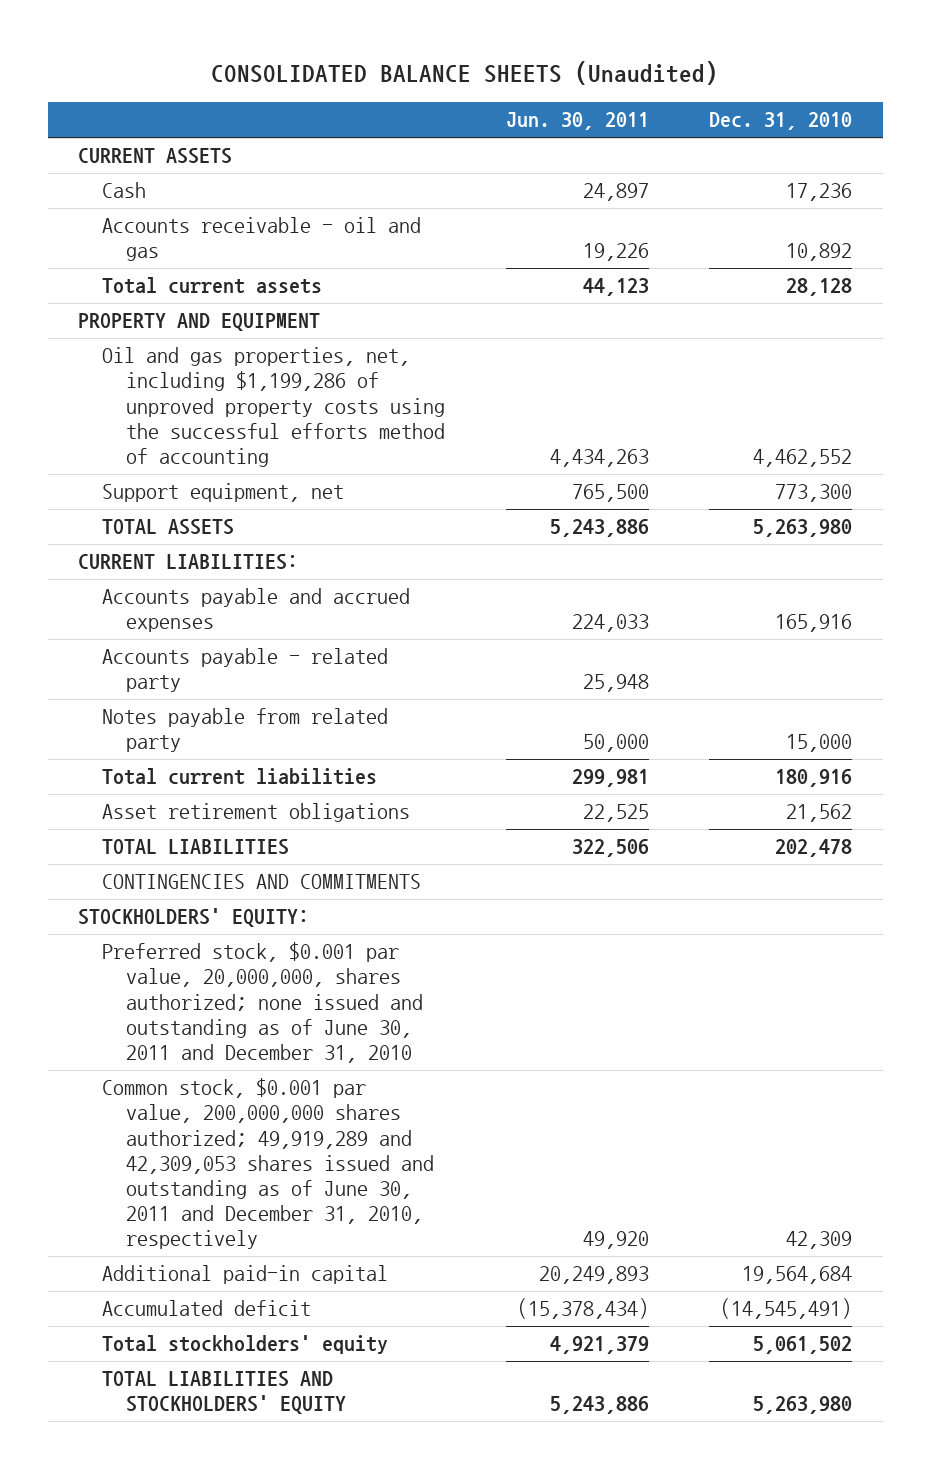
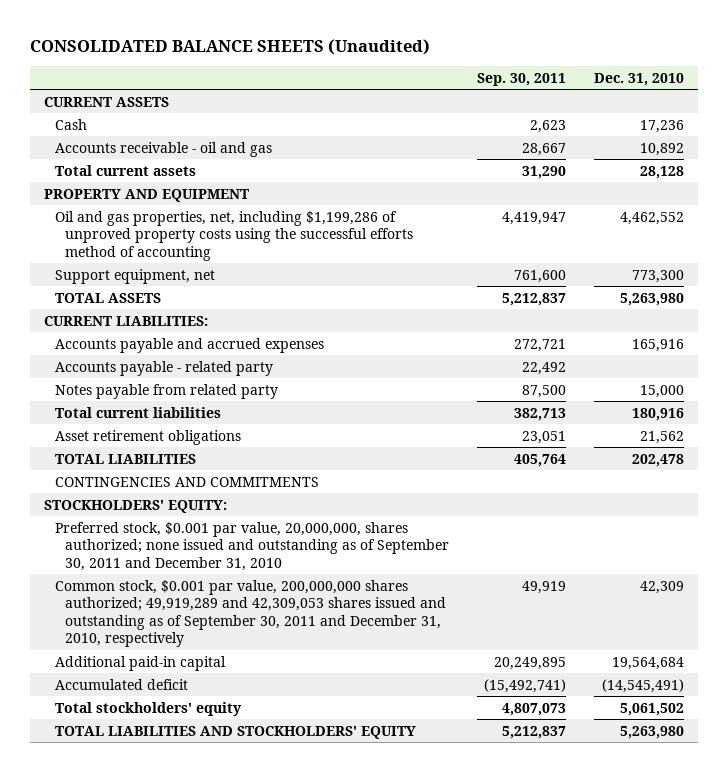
- | Jun. 30, 2011 | Dec. 31, 2010
+ | Sep. 30, 2011 | Dec. 31, 2010
- Preferred stock, $0.001 par value, 20,000,000, shares authorized; none issued and outstanding as of June 30, 2011 and December 31, 2010
- Common stock, $0.001 par value, 200,000,000 shares authorized; 49,919,289 and 42,309,053 shares issued and outstanding as of June 30, 2011 and December 31, 2010, respectively | 49,920 | 42,309
+ Preferred stock, $0.001 par value, 20,000,000, shares authorized; none issued and outstanding as of September 30, 2011 and December 31, 2010
+ Common stock, $0.001 par value, 200,000,000 shares authorized; 49,919,289 and 42,309,053 shares issued and outstanding as of September 30, 2011 and December 31, 2010, respectively | 49,919 | 42,309

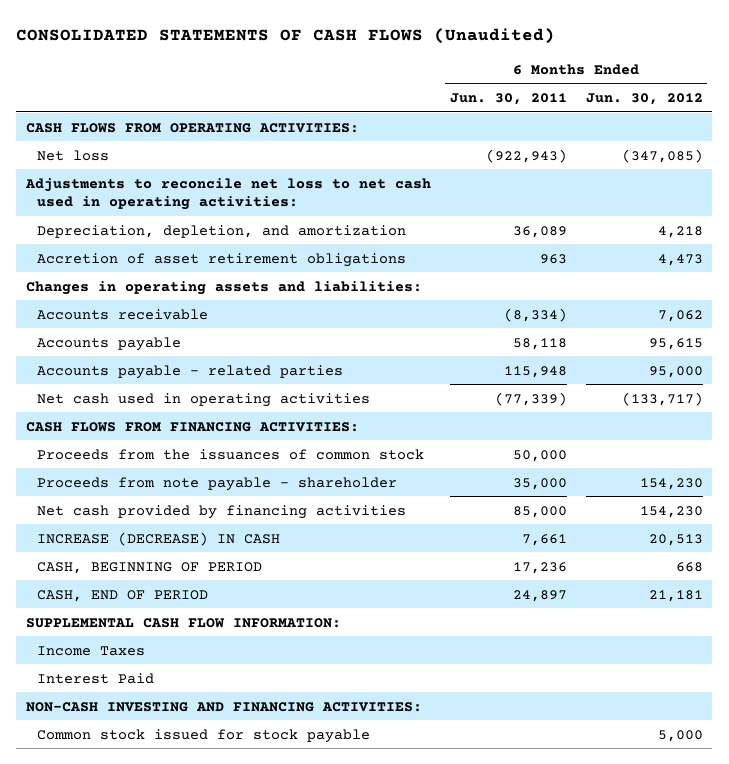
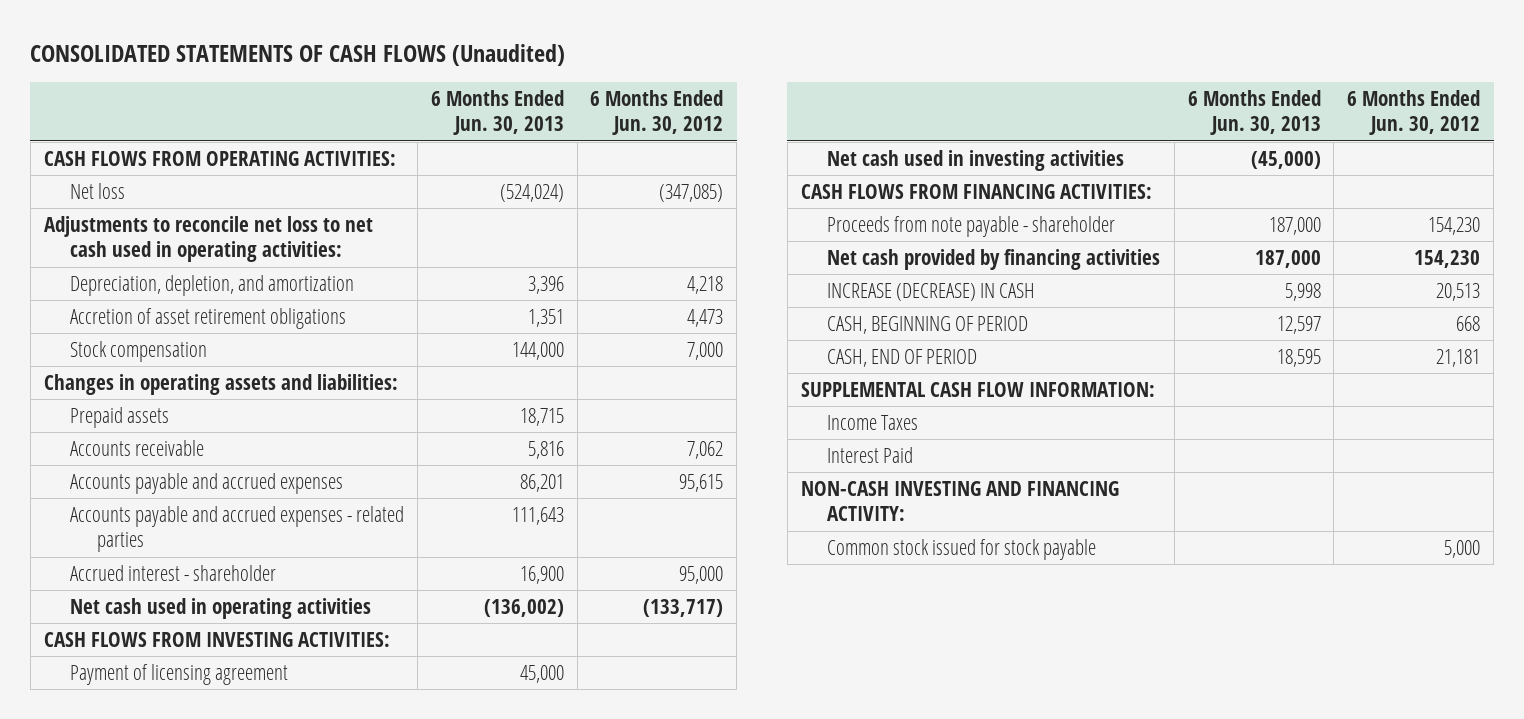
- | 6 Months Ended Jun. 30, 2011 | 6 Months Ended Jun. 30, 2012
+ | 6 Months Ended Jun. 30, 2013 | 6 Months Ended Jun. 30, 2012
+ Stock compensation | 144,000 | 7,000
+ Prepaid assets | 18,715 |
- Accounts payable | 58,118 | 95,615
- Accounts payable - related parties | 115,948 | 95,000
+ Accounts payable and accrued expenses | 86,201 | 95,615
+ Accounts payable and accrued expenses - related parties | 111,643 |
+ Accrued interest - shareholder | 16,900 | 95,000
+ CASH FLOWS FROM INVESTING ACTIVITIES:
+ Payment of licensing agreement | 45,000 |
+ Net cash used in investing activities | (45,000) |
- Proceeds from the issuances of common stock | 50,000 |
- NON-CASH INVESTING AND FINANCING ACTIVITIES:
+ NON-CASH INVESTING AND FINANCING ACTIVITY:

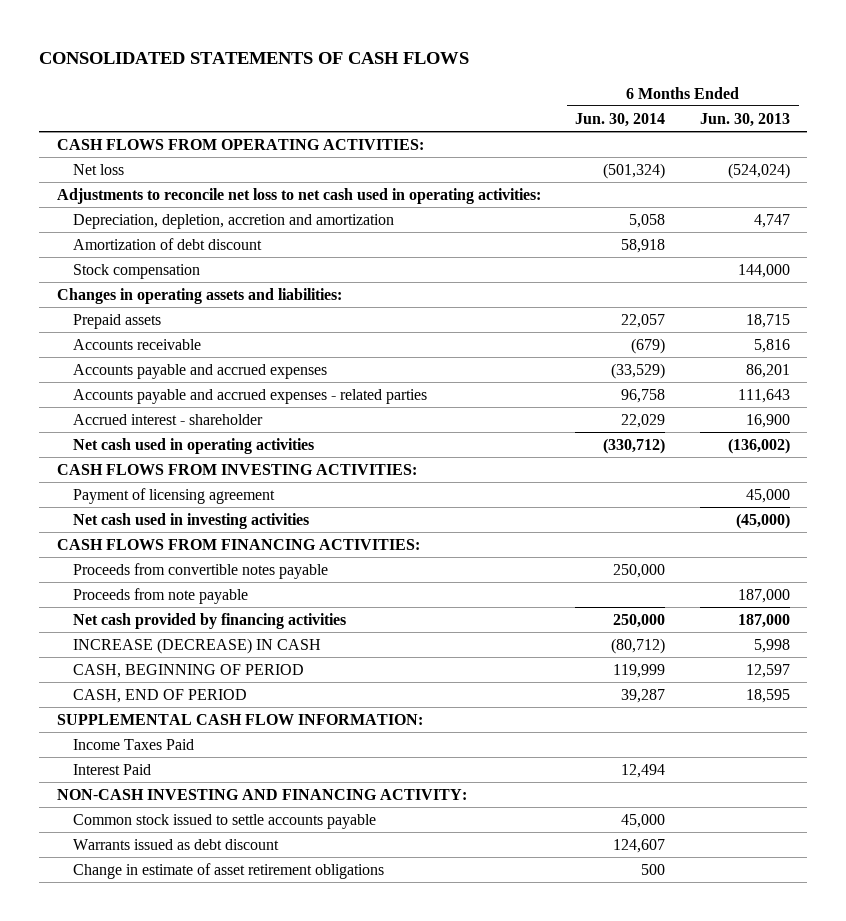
- CONSOLIDATED STATEMENTS OF CASH FLOWS (Unaudited)
+ CONSOLIDATED STATEMENTS OF CASH FLOWS
- | 6 Months Ended Jun. 30, 2013 | 6 Months Ended Jun. 30, 2012
+ | 6 Months Ended Jun. 30, 2014 | 6 Months Ended Jun. 30, 2013
- Depreciation, depletion, and amortization | 3,396 | 4,218
- Accretion of asset retirement obligations | 1,351 | 4,473
+ Depreciation, depletion, accretion and amortization | 5,058 | 4,747
+ Amortization of debt discount | 58,918 |
- Proceeds from note payable - shareholder | 187,000 | 154,230
+ Proceeds from convertible notes payable | 250,000 |
+ Proceeds from note payable | | 187,000
- Income Taxes
+ Income Taxes Paid
- Common stock issued for stock payable | | 5,000
+ Common stock issued to settle accounts payable | 45,000 |
+ Warrants issued as debt discount | 124,607 |
+ Change in estimate of asset retirement obligations | 500 |

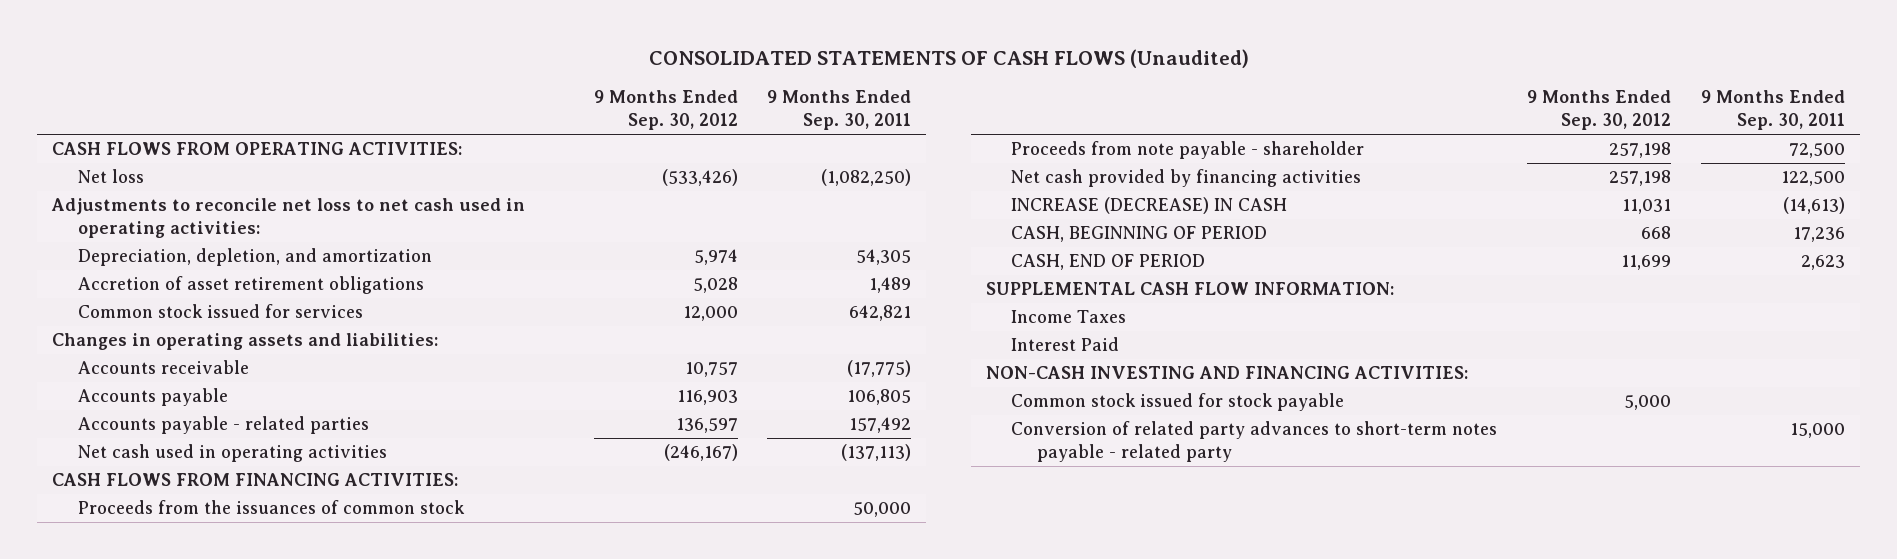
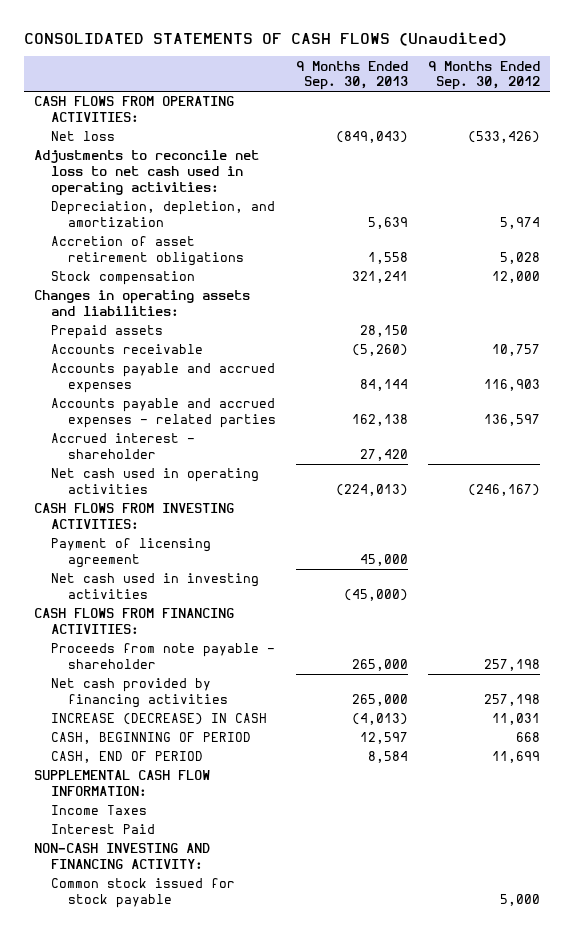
- | 9 Months Ended Sep. 30, 2012 | 9 Months Ended Sep. 30, 2011
+ | 9 Months Ended Sep. 30, 2013 | 9 Months Ended Sep. 30, 2012
- Common stock issued for services | 12,000 | 642,821
+ Stock compensation | 321,241 | 12,000
+ Prepaid assets | 28,150 |
- Accounts payable | 116,903 | 106,805
- Accounts payable - related parties | 136,597 | 157,492
+ Accounts payable and accrued expenses | 84,144 | 116,903
+ Accounts payable and accrued expenses - related parties | 162,138 | 136,597
+ Accrued interest - shareholder | 27,420 |
+ CASH FLOWS FROM INVESTING ACTIVITIES:
+ Payment of licensing agreement | 45,000 |
+ Net cash used in investing activities | (45,000) |
- Proceeds from the issuances of common stock | | 50,000
- NON-CASH INVESTING AND FINANCING ACTIVITIES:
+ NON-CASH INVESTING AND FINANCING ACTIVITY:
- Conversion of related party advances to short-term notes payable - related party | | 15,000

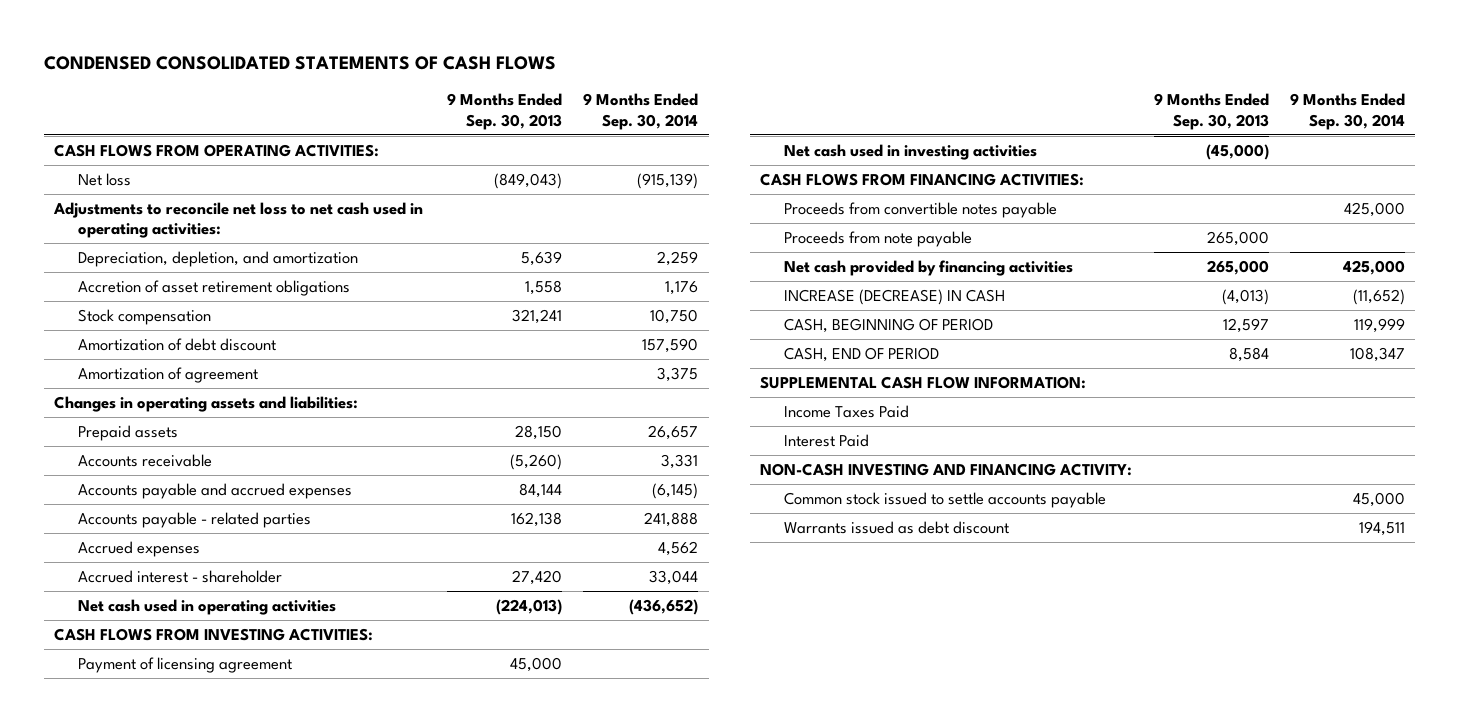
- CONSOLIDATED STATEMENTS OF CASH FLOWS (Unaudited)
+ CONDENSED CONSOLIDATED STATEMENTS OF CASH FLOWS
- | 9 Months Ended Sep. 30, 2013 | 9 Months Ended Sep. 30, 2012
+ | 9 Months Ended Sep. 30, 2013 | 9 Months Ended Sep. 30, 2014
+ Amortization of debt discount | | 157,590
+ Amortization of agreement | | 3,375
- Accounts payable and accrued expenses - related parties | 162,138 | 136,597
+ Accounts payable - related parties | 162,138 | 241,888
+ Accrued expenses | | 4,562
- Proceeds from note payable - shareholder | 265,000 | 257,198
+ Proceeds from convertible notes payable | | 425,000
+ Proceeds from note payable | 265,000 |
- Income Taxes
+ Income Taxes Paid
- Common stock issued for stock payable | | 5,000
+ Common stock issued to settle accounts payable | | 45,000
+ Warrants issued as debt discount | | 194,511

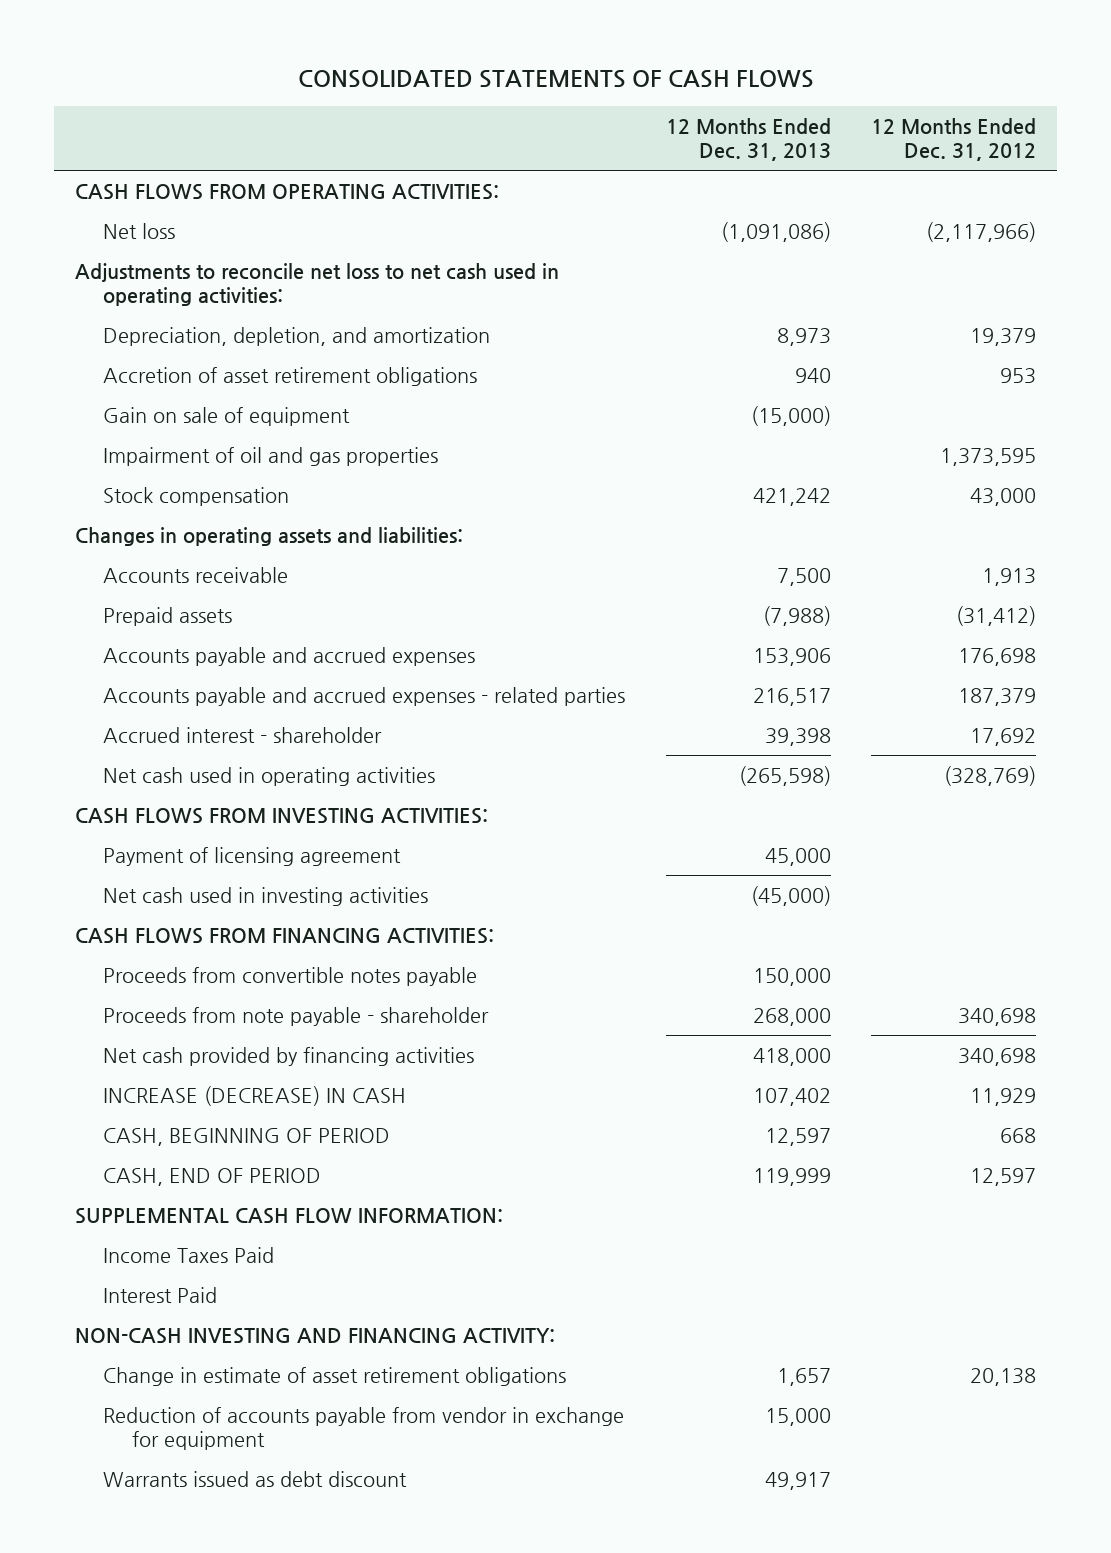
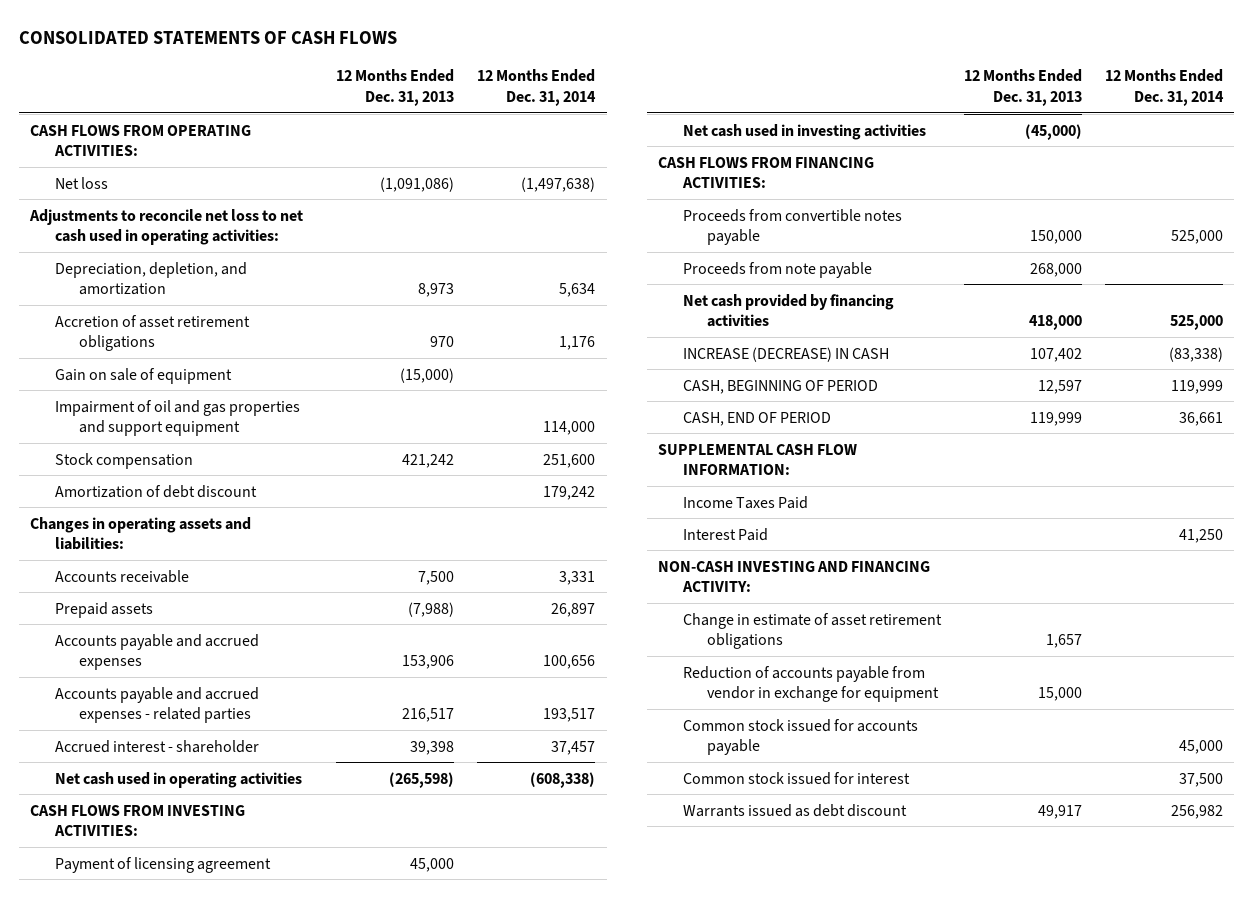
- | 12 Months Ended Dec. 31, 2013 | 12 Months Ended Dec. 31, 2012
+ | 12 Months Ended Dec. 31, 2013 | 12 Months Ended Dec. 31, 2014
- Accretion of asset retirement obligations | 940 | 953
+ Accretion of asset retirement obligations | 970 | 1,176
- Impairment of oil and gas properties | | 1,373,595
+ Impairment of oil and gas properties and support equipment | | 114,000
+ Amortization of debt discount | | 179,242
- Proceeds from note payable - shareholder | 268,000 | 340,698
+ Proceeds from note payable | 268,000 |
+ Common stock issued for accounts payable | | 45,000
+ Common stock issued for interest | | 37,500

